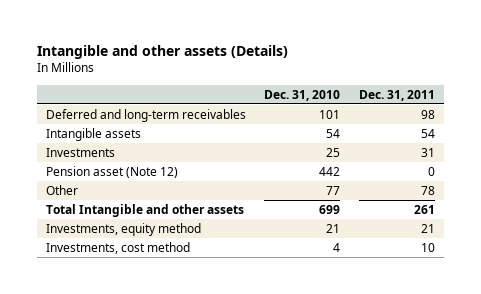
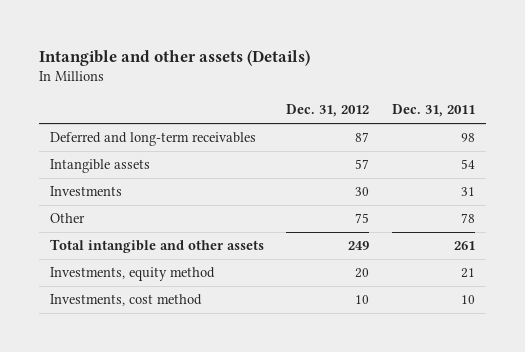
- | Dec. 31, 2010 | Dec. 31, 2011
+ | Dec. 31, 2012 | Dec. 31, 2011
- Pension asset (Note 12) | 442 | 0
- Total Intangible and other assets | 699 | 261
+ Total intangible and other assets | 249 | 261

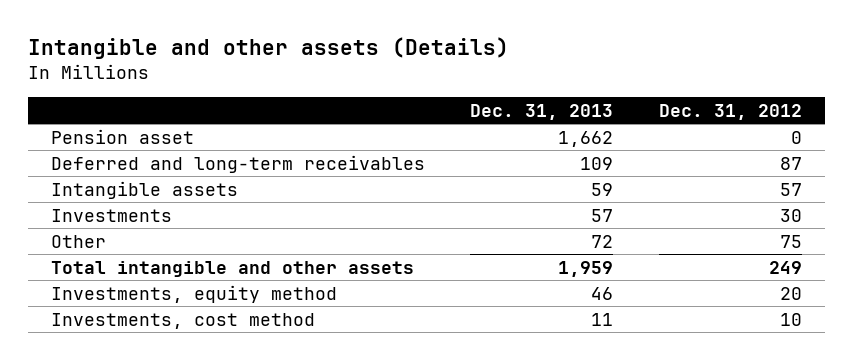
- | Dec. 31, 2012 | Dec. 31, 2011
+ | Dec. 31, 2013 | Dec. 31, 2012
+ Pension asset | 1,662 | 0

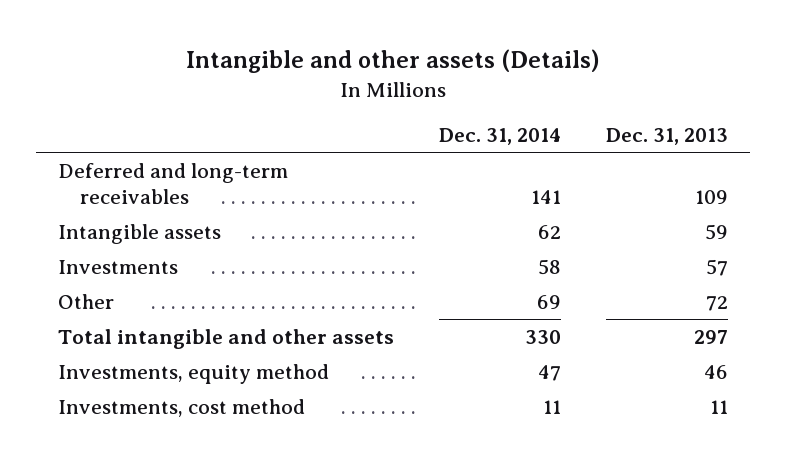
- | Dec. 31, 2013 | Dec. 31, 2012
+ | Dec. 31, 2014 | Dec. 31, 2013
- Pension asset | 1,662 | 0
- Total intangible and other assets | 1,959 | 249
+ Total intangible and other assets | 330 | 297

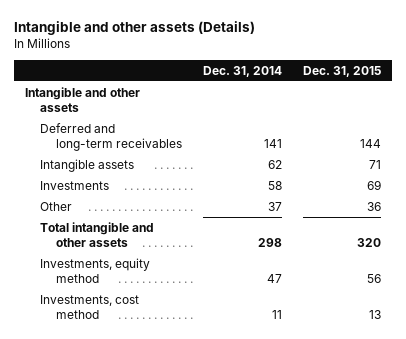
- | Dec. 31, 2014 | Dec. 31, 2013
+ | Dec. 31, 2014 | Dec. 31, 2015
+ Intangible and other assets
- Other | 69 | 72
- Total intangible and other assets | 330 | 297
+ Other | 37 | 36
+ Total intangible and other assets | 298 | 320

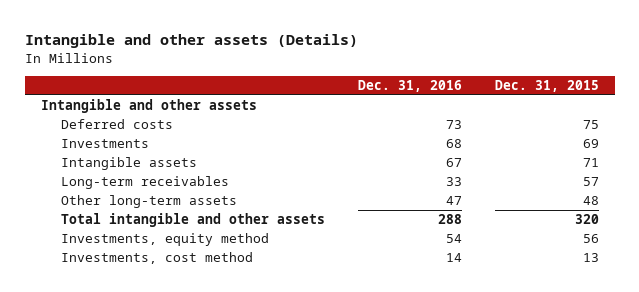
- | Dec. 31, 2014 | Dec. 31, 2015
+ | Dec. 31, 2016 | Dec. 31, 2015
- Deferred and long-term receivables | 141 | 144
+ Deferred costs | 73 | 75
- Other | 37 | 36
moved down: Intangible assets | 67 | 71
+ Long-term receivables | 33 | 57
+ Other long-term assets | 47 | 48

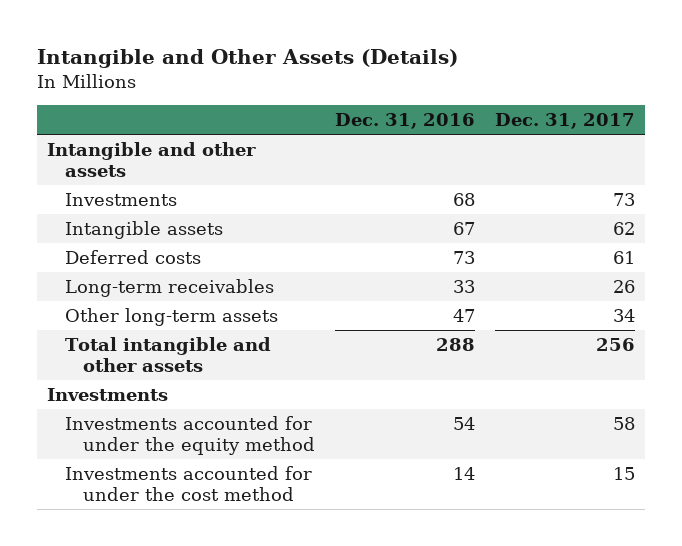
- Intangible and other assets (Details)
+ Intangible and Other Assets (Details)
- | Dec. 31, 2016 | Dec. 31, 2015
+ | Dec. 31, 2016 | Dec. 31, 2017
moved down: Deferred costs | 73 | 61
- Investments, equity method | 54 | 56
- Investments, cost method | 14 | 13
+ Investments
+ Investments accounted for under the equity method | 54 | 58
+ Investments accounted for under the cost method | 14 | 15

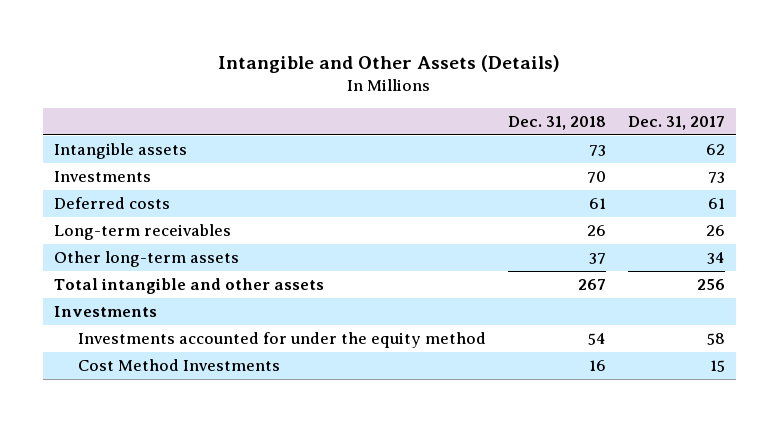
- | Dec. 31, 2016 | Dec. 31, 2017
+ | Dec. 31, 2018 | Dec. 31, 2017
- Intangible and other assets
moved down: Investments | 70 | 73
- Investments accounted for under the cost method | 14 | 15
+ Cost Method Investments | 16 | 15

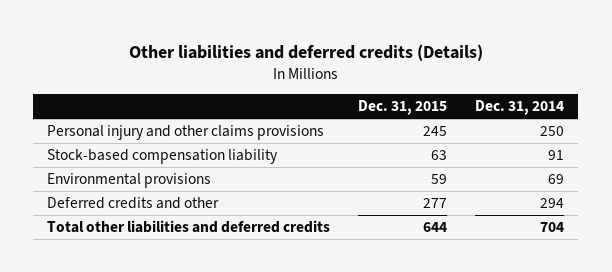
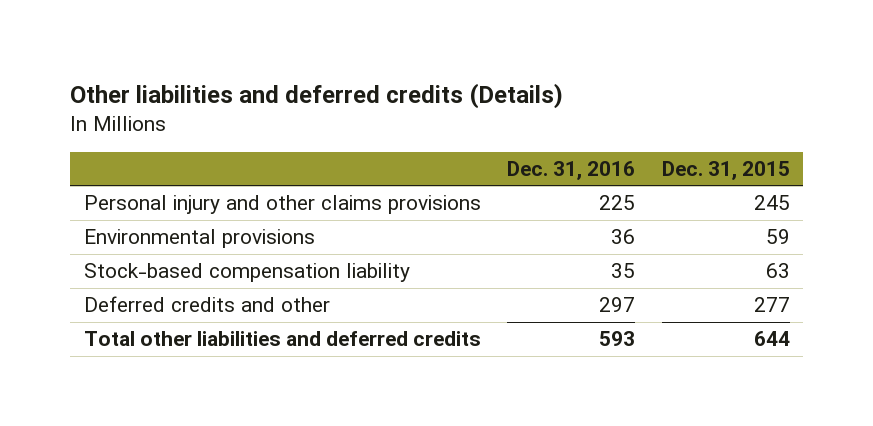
- | Dec. 31, 2015 | Dec. 31, 2014
+ | Dec. 31, 2016 | Dec. 31, 2015
moved down: Stock-based compensation liability | 35 | 63

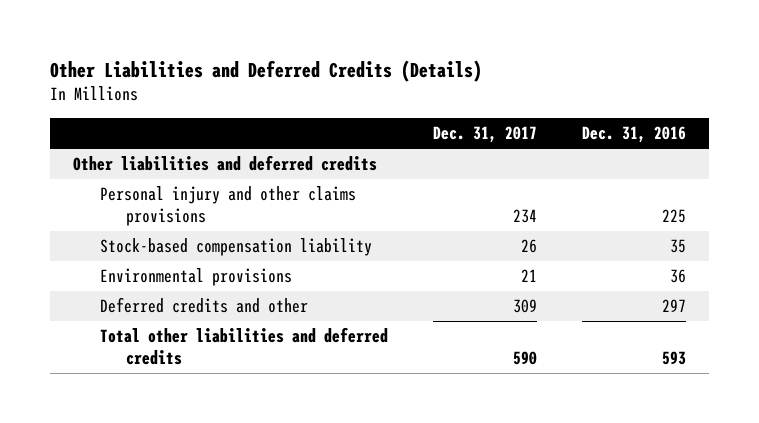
- Other liabilities and deferred credits (Details)
+ Other Liabilities and Deferred Credits (Details)
- | Dec. 31, 2016 | Dec. 31, 2015
+ | Dec. 31, 2017 | Dec. 31, 2016
+ Other liabilities and deferred credits
moved down: Environmental provisions | 21 | 36

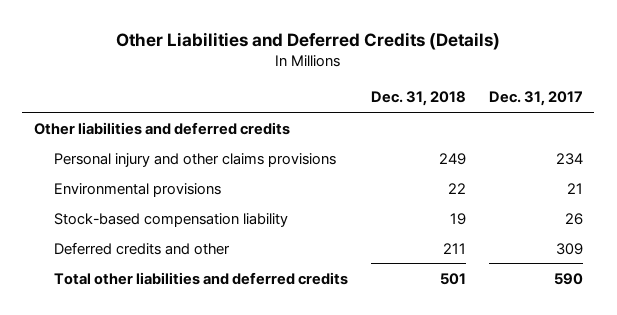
- | Dec. 31, 2017 | Dec. 31, 2016
+ | Dec. 31, 2018 | Dec. 31, 2017
moved down: Stock-based compensation liability | 19 | 26

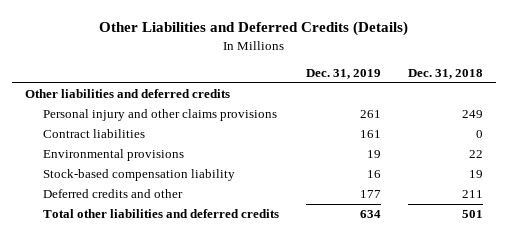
- | Dec. 31, 2018 | Dec. 31, 2017
+ | Dec. 31, 2019 | Dec. 31, 2018
+ Contract liabilities | 161 | 0

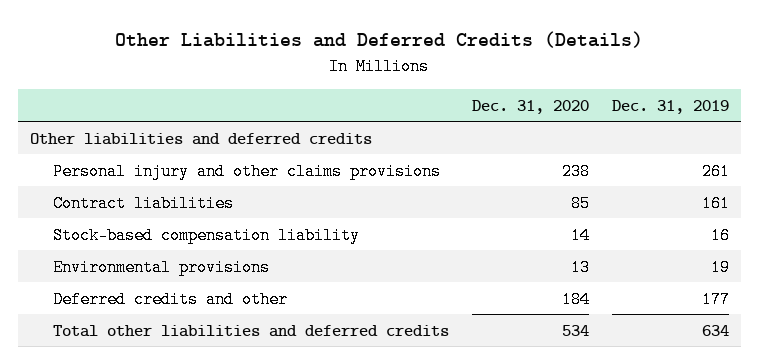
- | Dec. 31, 2019 | Dec. 31, 2018
+ | Dec. 31, 2020 | Dec. 31, 2019
moved down: Environmental provisions | 13 | 19

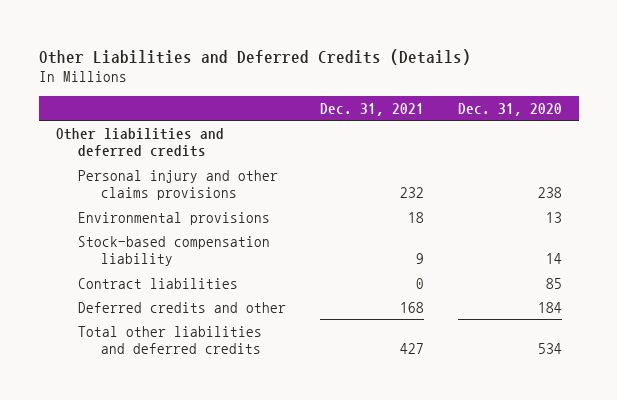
- | Dec. 31, 2020 | Dec. 31, 2019
+ | Dec. 31, 2021 | Dec. 31, 2020
moved down: Stock-based compensation liability | 9 | 14
moved down: Contract liabilities | 0 | 85

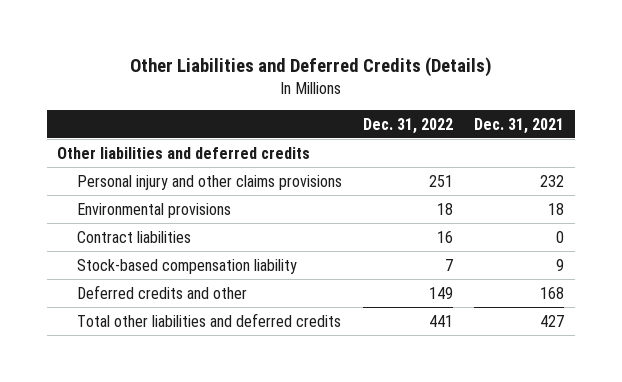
- | Dec. 31, 2021 | Dec. 31, 2020
+ | Dec. 31, 2022 | Dec. 31, 2021
moved down: Stock-based compensation liability | 7 | 9

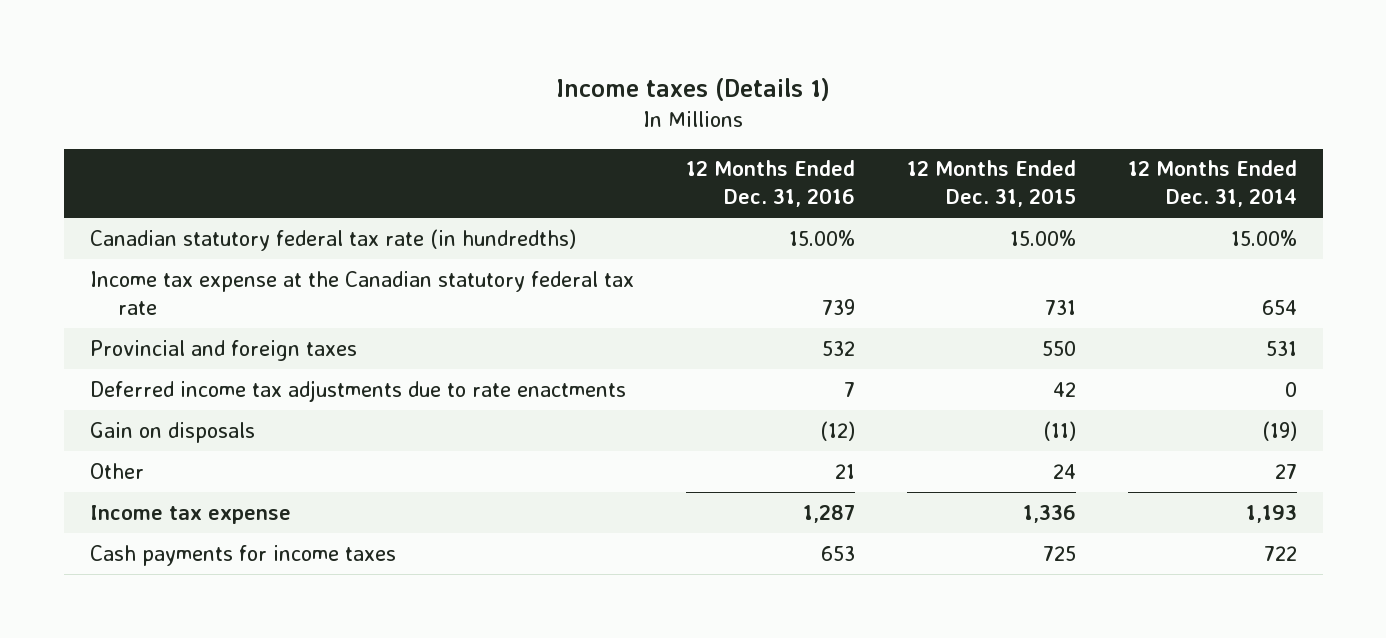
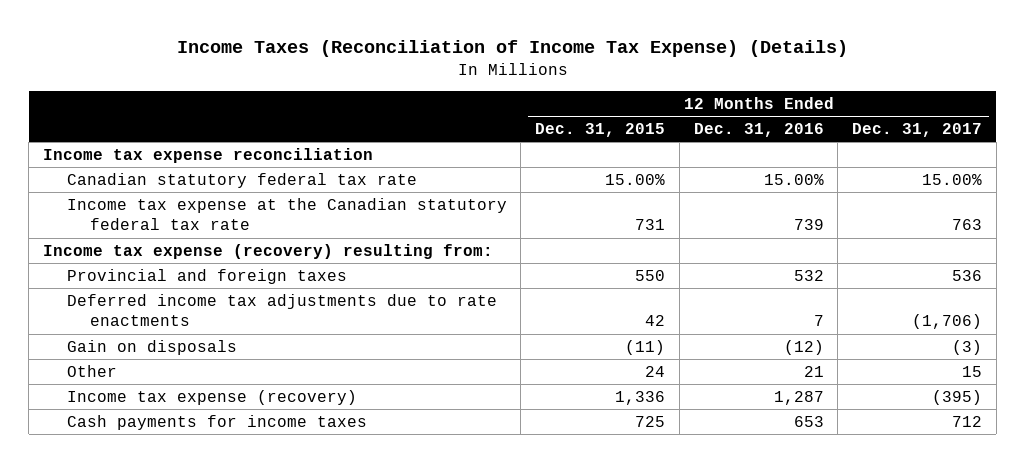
- Income taxes (Details 1)
+ Income Taxes (Reconciliation of Income Tax Expense) (Details)
- | 12 Months Ended Dec. 31, 2016 | 12 Months Ended Dec. 31, 2015 | 12 Months Ended Dec. 31, 2014
+ | 12 Months Ended Dec. 31, 2015 | 12 Months Ended Dec. 31, 2016 | 12 Months Ended Dec. 31, 2017
- Canadian statutory federal tax rate (in hundredths) | 15.00% | 15.00% | 15.00%
+ Income tax expense reconciliation
+ Canadian statutory federal tax rate | 15.00% | 15.00% | 15.00%
+ Income tax expense (recovery) resulting from:
- Income tax expense | 1,287 | 1,336 | 1,193
+ Income tax expense (recovery) | 1,336 | 1,287 | (395)

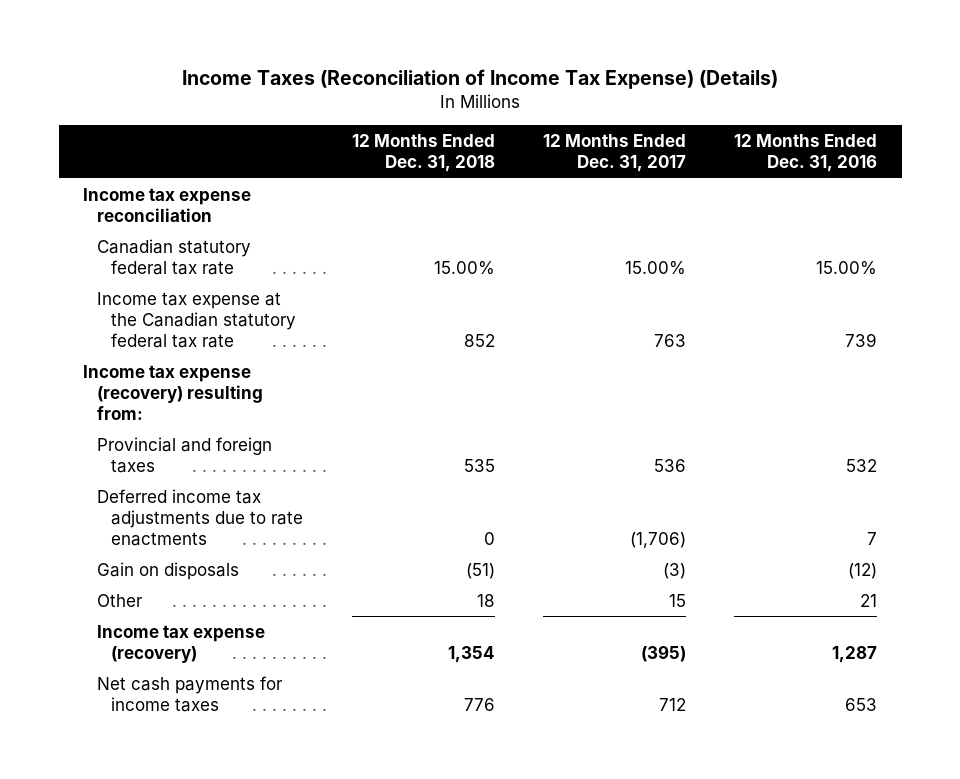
- | 12 Months Ended Dec. 31, 2015 | 12 Months Ended Dec. 31, 2016 | 12 Months Ended Dec. 31, 2017
+ | 12 Months Ended Dec. 31, 2018 | 12 Months Ended Dec. 31, 2017 | 12 Months Ended Dec. 31, 2016
- Cash payments for income taxes | 725 | 653 | 712
+ Net cash payments for income taxes | 776 | 712 | 653

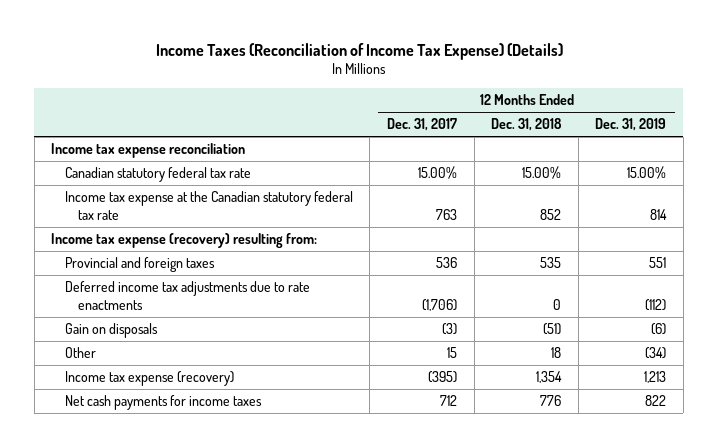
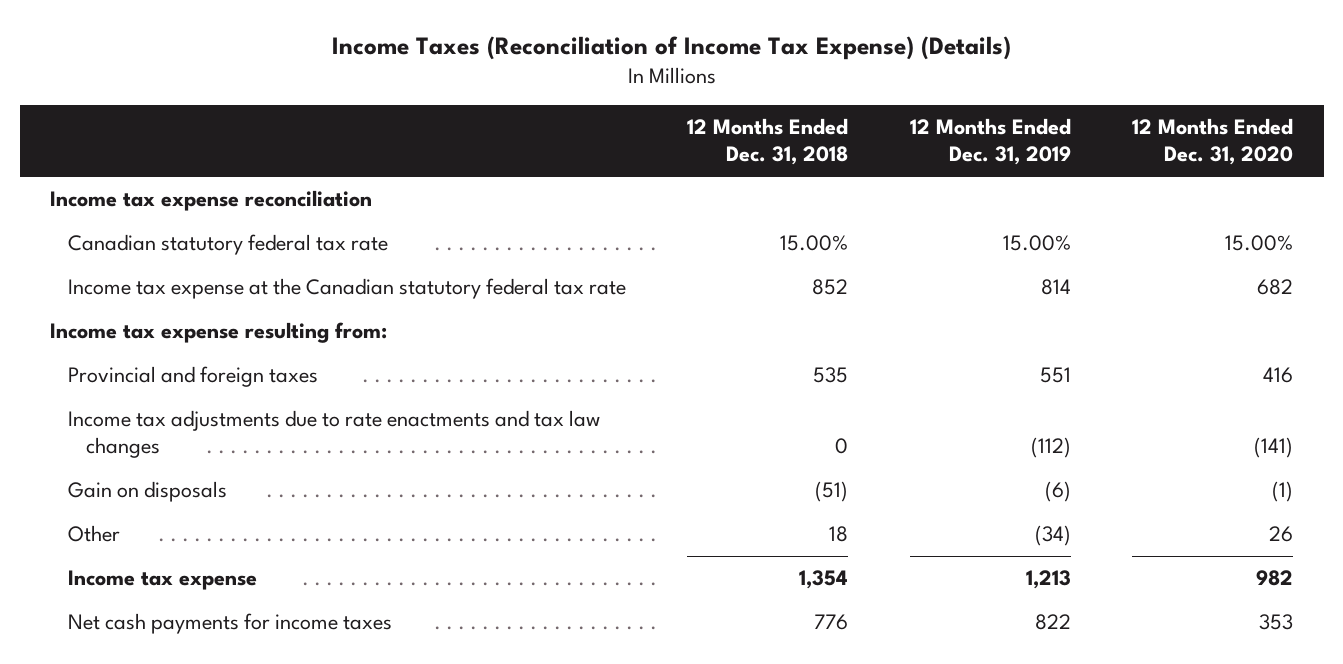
- | 12 Months Ended Dec. 31, 2017 | 12 Months Ended Dec. 31, 2018 | 12 Months Ended Dec. 31, 2019
+ | 12 Months Ended Dec. 31, 2018 | 12 Months Ended Dec. 31, 2019 | 12 Months Ended Dec. 31, 2020
- Income tax expense (recovery) resulting from:
+ Income tax expense resulting from:
- Deferred income tax adjustments due to rate enactments | (1,706) | 0 | (112)
+ Income tax adjustments due to rate enactments and tax law changes | 0 | (112) | (141)
- Income tax expense (recovery) | (395) | 1,354 | 1,213
+ Income tax expense | 1,354 | 1,213 | 982

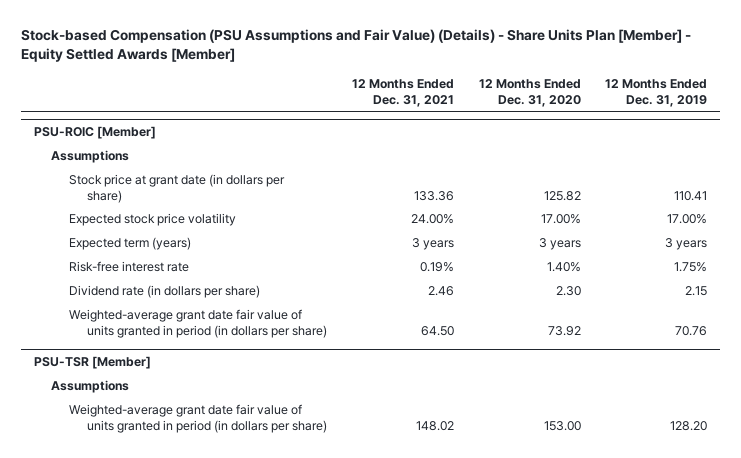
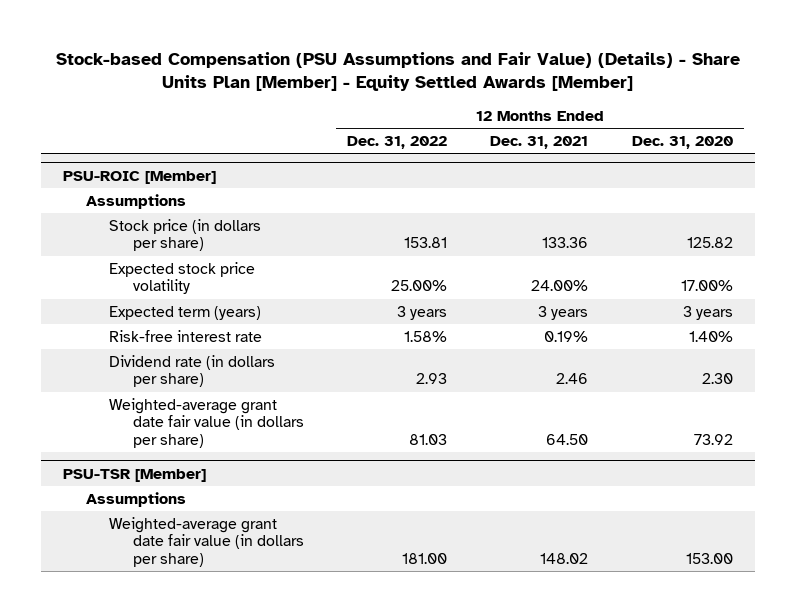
- | 12 Months Ended Dec. 31, 2021 | 12 Months Ended Dec. 31, 2020 | 12 Months Ended Dec. 31, 2019
+ | 12 Months Ended Dec. 31, 2022 | 12 Months Ended Dec. 31, 2021 | 12 Months Ended Dec. 31, 2020
@ PSU-ROIC [Member]
- Stock price at grant date (in dollars per share) | 133.36 | 125.82 | 110.41
+ Stock price (in dollars per share) | 153.81 | 133.36 | 125.82
- Weighted-average grant date fair value of units granted in period (in dollars per share) | 64.50 | 73.92 | 70.76
+ Weighted-average grant date fair value (in dollars per share) | 81.03 | 64.50 | 73.92
@ PSU-TSR [Member]
- Weighted-average grant date fair value of units granted in period (in dollars per share) | 148.02 | 153.00 | 128.20
+ Weighted-average grant date fair value (in dollars per share) | 181.00 | 148.02 | 153.00

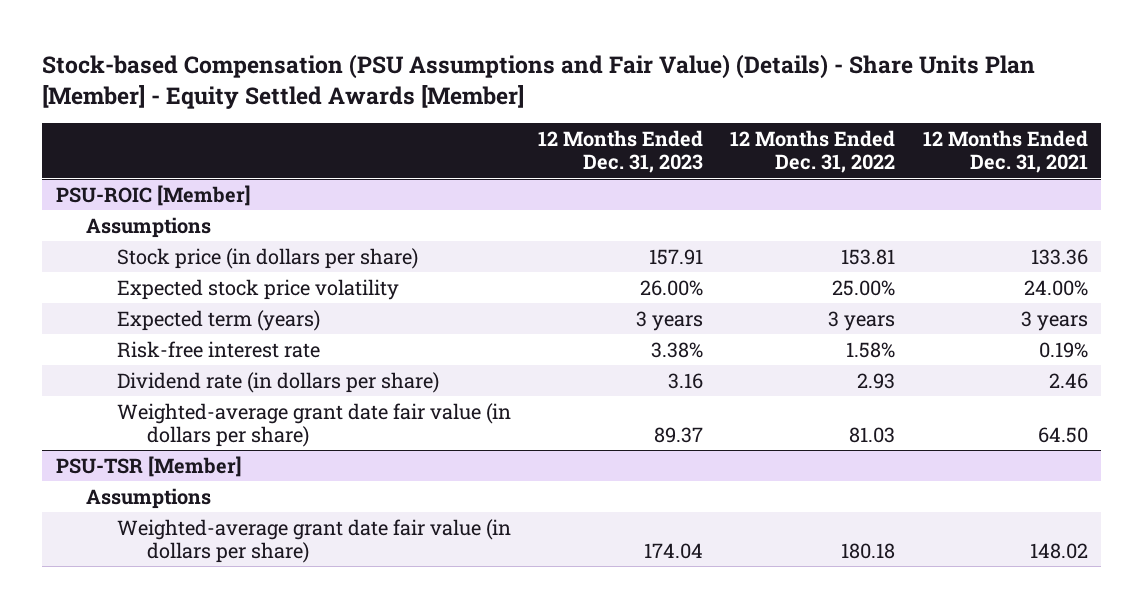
- | 12 Months Ended Dec. 31, 2022 | 12 Months Ended Dec. 31, 2021 | 12 Months Ended Dec. 31, 2020
+ | 12 Months Ended Dec. 31, 2023 | 12 Months Ended Dec. 31, 2022 | 12 Months Ended Dec. 31, 2021
@ PSU-TSR [Member]
- Weighted-average grant date fair value (in dollars per share) | 181.00 | 148.02 | 153.00
+ Weighted-average grant date fair value (in dollars per share) | 174.04 | 180.18 | 148.02

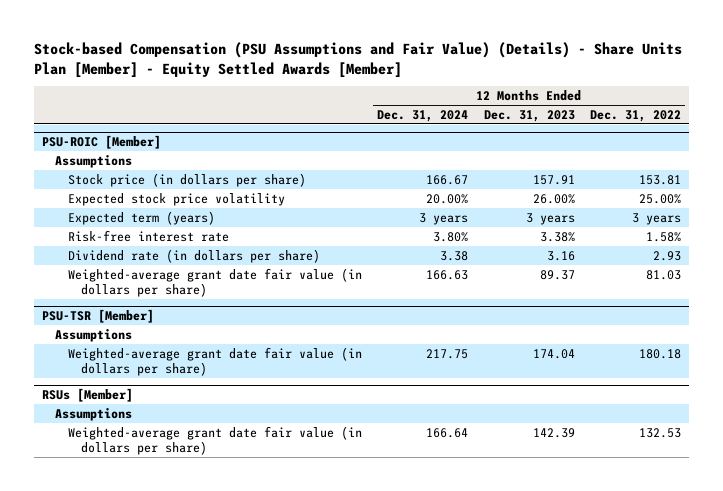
- | 12 Months Ended Dec. 31, 2023 | 12 Months Ended Dec. 31, 2022 | 12 Months Ended Dec. 31, 2021
+ | 12 Months Ended Dec. 31, 2024 | 12 Months Ended Dec. 31, 2023 | 12 Months Ended Dec. 31, 2022
+ RSUs [Member]
+ Assumptions
+ Weighted-average grant date fair value (in dollars per share) | 166.64 | 142.39 | 132.53

